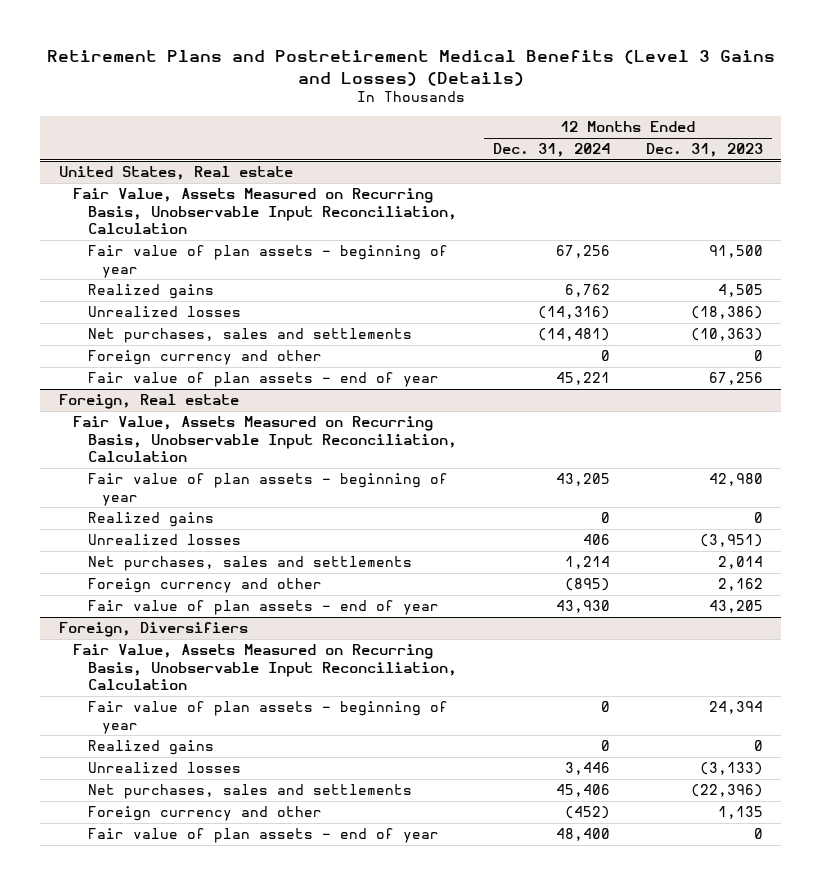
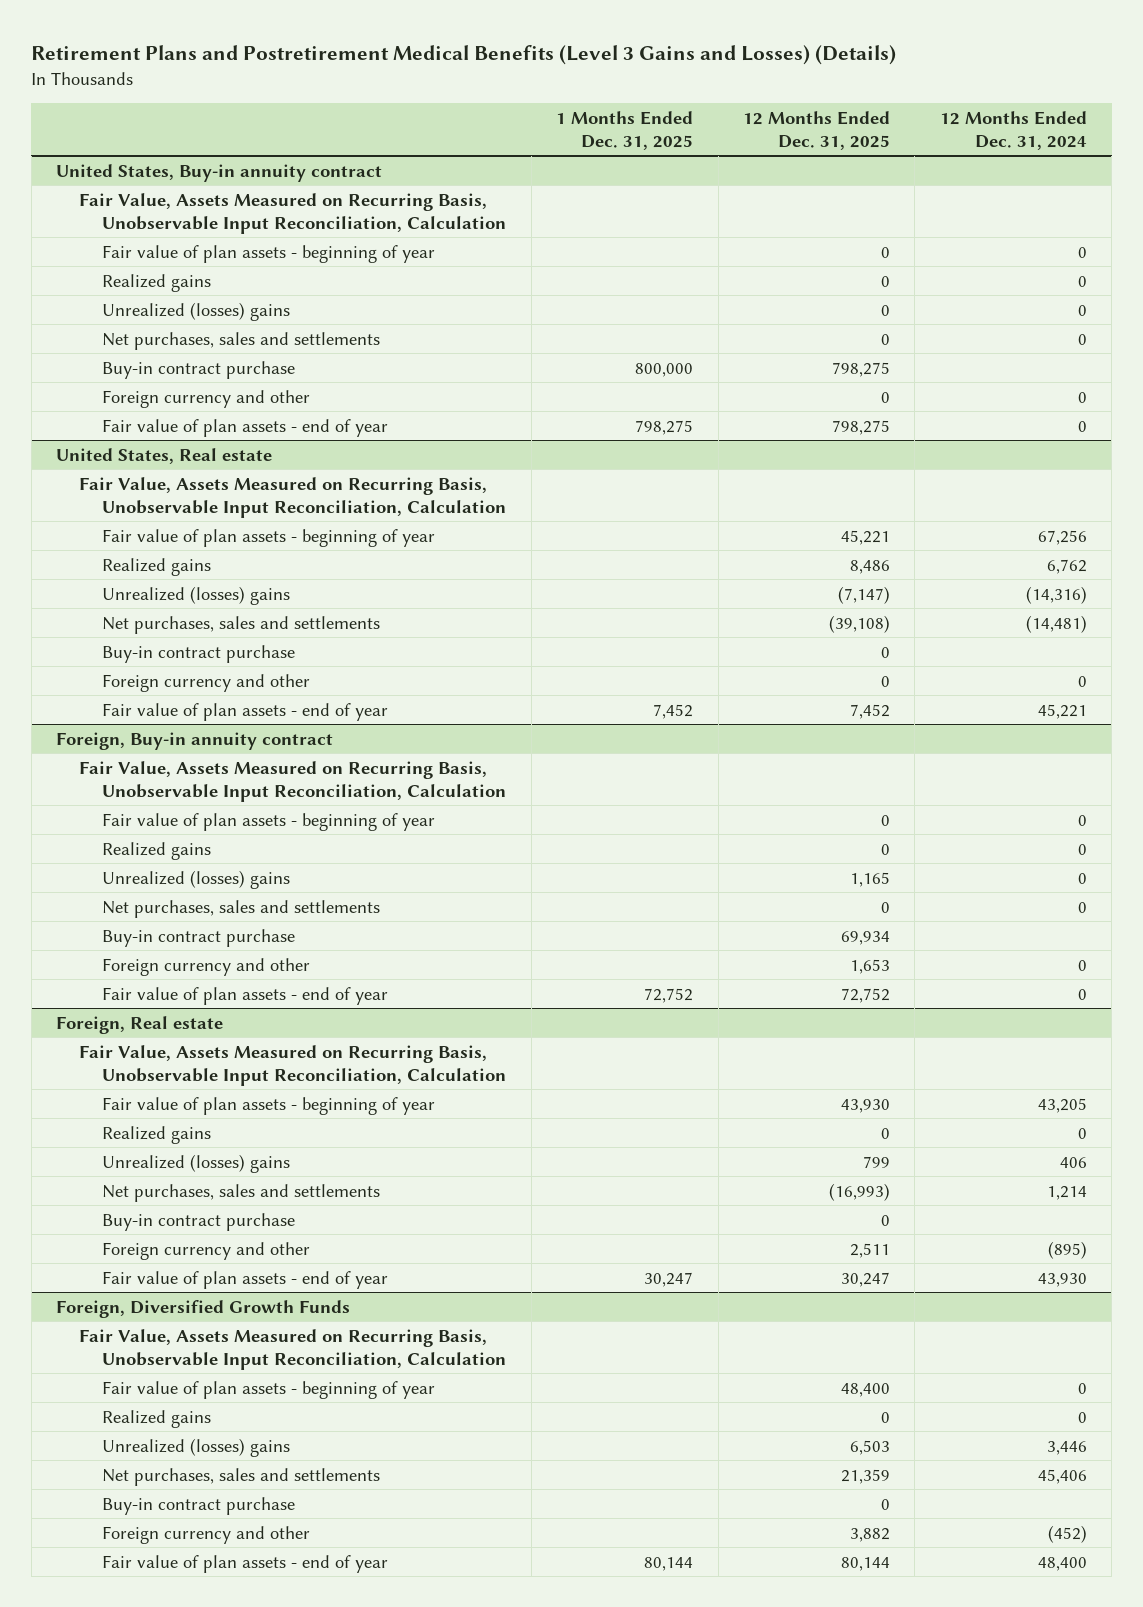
- | 12 Months Ended Dec. 31, 2024 | 12 Months Ended Dec. 31, 2023
+ | 1 Months Ended Dec. 31, 2025 | 12 Months Ended Dec. 31, 2025 | 12 Months Ended Dec. 31, 2024
+ United States, Buy-in annuity contract
+ Fair Value, Assets Measured on Recurring Basis, Unobservable Input Reconciliation, Calculation
+ Fair value of plan assets - beginning of year | | 0 | 0
+ Realized gains | | 0 | 0
+ Unrealized (losses) gains | | 0 | 0
+ Net purchases, sales and settlements | | 0 | 0
+ Buy-in contract purchase | 800,000 | 798,275 |
+ Foreign currency and other | | 0 | 0
+ Fair value of plan assets - end of year | 798,275 | 798,275 | 0
@ United States, Real estate
- Unrealized losses | (14,316) | (18,386)
+ Unrealized (losses) gains | | (7,147) | (14,316)
+ Buy-in contract purchase | | 0 |
+ Foreign, Buy-in annuity contract
+ Fair Value, Assets Measured on Recurring Basis, Unobservable Input Reconciliation, Calculation
+ Fair value of plan assets - beginning of year | | 0 | 0
+ Realized gains | | 0 | 0
+ Unrealized (losses) gains | | 1,165 | 0
+ Net purchases, sales and settlements | | 0 | 0
+ Buy-in contract purchase | | 69,934 |
+ Foreign currency and other | | 1,653 | 0
+ Fair value of plan assets - end of year | 72,752 | 72,752 | 0
@ Foreign, Real estate
- Unrealized losses | 406 | (3,951)
+ Unrealized (losses) gains | | 799 | 406
+ Buy-in contract purchase | | 0 |
- Foreign, Diversifiers
+ Foreign, Diversified Growth Funds
- Unrealized losses | 3,446 | (3,133)
+ Unrealized (losses) gains | | 6,503 | 3,446
+ Buy-in contract purchase | | 0 |

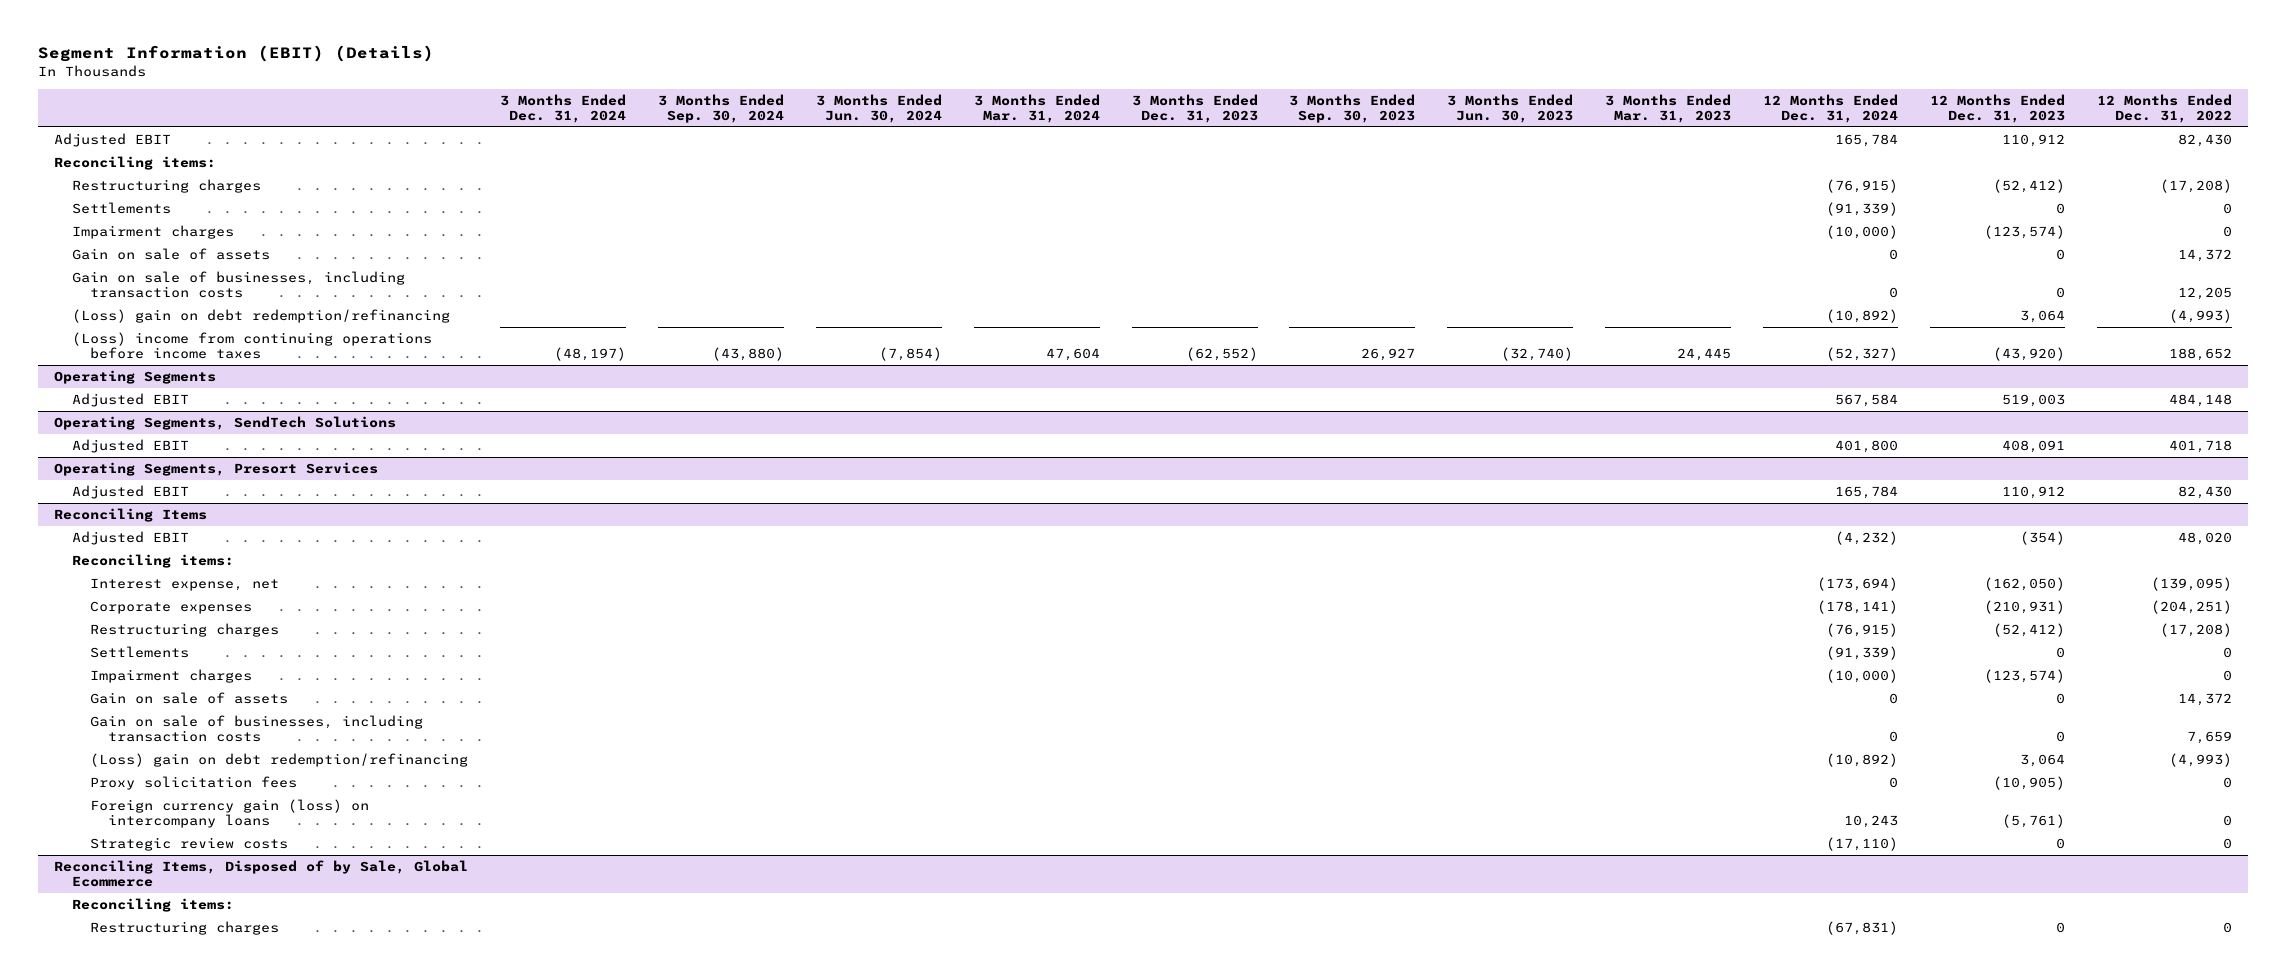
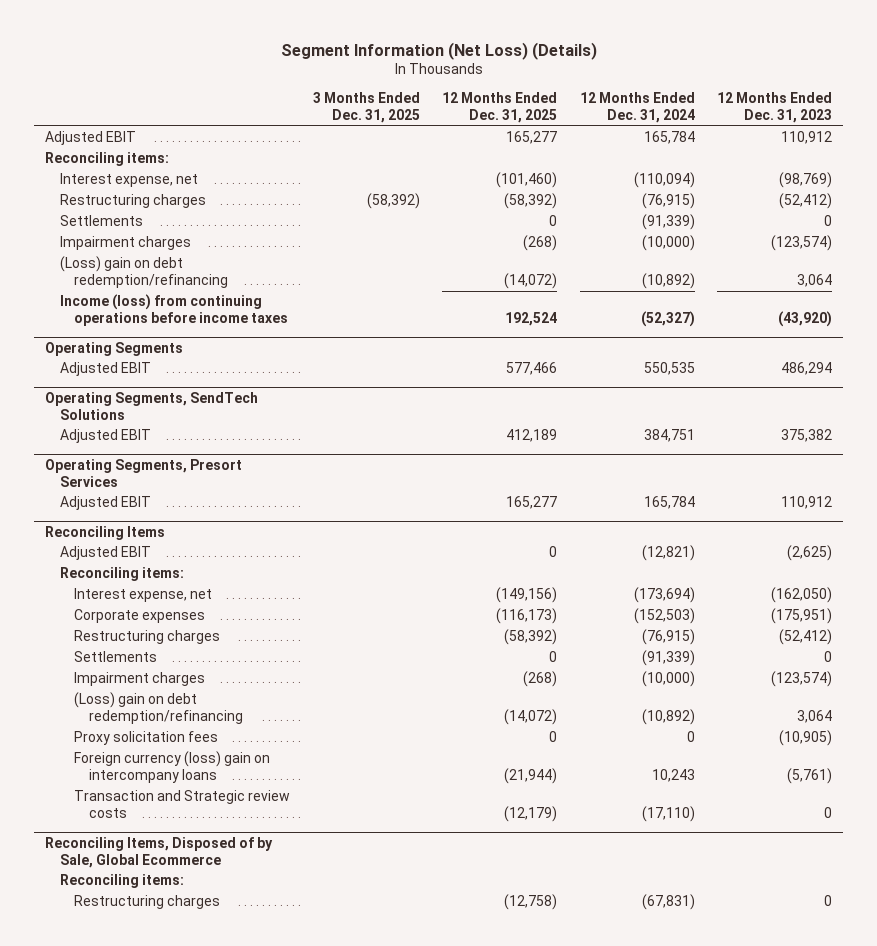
- Segment Information (EBIT) (Details)
+ Segment Information (Net Loss) (Details)
- | 3 Months Ended Dec. 31, 2024 | 3 Months Ended Sep. 30, 2024 | 3 Months Ended Jun. 30, 2024 | 3 Months Ended Mar. 31, 2024 | 3 Months Ended Dec. 31, 2023 | 3 Months Ended Sep. 30, 2023 | 3 Months Ended Jun. 30, 2023 | 3 Months Ended Mar. 31, 2023 | 12 Months Ended Dec. 31, 2024 | 12 Months Ended Dec. 31, 2023 | 12 Months Ended Dec. 31, 2022
+ | 3 Months Ended Dec. 31, 2025 | 12 Months Ended Dec. 31, 2025 | 12 Months Ended Dec. 31, 2024 | 12 Months Ended Dec. 31, 2023
+ Interest expense, net | | (101,460) | (110,094) | (98,769)
- Gain on sale of assets | | | | | | | | | 0 | 0 | 14,372
- Gain on sale of businesses, including transaction costs | | | | | | | | | 0 | 0 | 12,205
- (Loss) income from continuing operations before income taxes | (48,197) | (43,880) | (7,854) | 47,604 | (62,552) | 26,927 | (32,740) | 24,445 | (52,327) | (43,920) | 188,652
+ Income (loss) from continuing operations before income taxes | | 192,524 | (52,327) | (43,920)
@ Operating Segments
- Adjusted EBIT | | | | | | | | | 567,584 | 519,003 | 484,148
+ Adjusted EBIT | | 577,466 | 550,535 | 486,294
@ Operating Segments, SendTech Solutions
- Adjusted EBIT | | | | | | | | | 401,800 | 408,091 | 401,718
+ Adjusted EBIT | | 412,189 | 384,751 | 375,382
@ Reconciling Items
- Adjusted EBIT | | | | | | | | | (4,232) | (354) | 48,020
+ Adjusted EBIT | | 0 | (12,821) | (2,625)
- Corporate expenses | | | | | | | | | (178,141) | (210,931) | (204,251)
+ Corporate expenses | | (116,173) | (152,503) | (175,951)
- Gain on sale of assets | | | | | | | | | 0 | 0 | 14,372
- Gain on sale of businesses, including transaction costs | | | | | | | | | 0 | 0 | 7,659
- Foreign currency gain (loss) on intercompany loans | | | | | | | | | 10,243 | (5,761) | 0
- Strategic review costs | | | | | | | | | (17,110) | 0 | 0
+ Foreign currency (loss) gain on intercompany loans | | (21,944) | 10,243 | (5,761)
+ Transaction and Strategic review costs | | (12,179) | (17,110) | 0

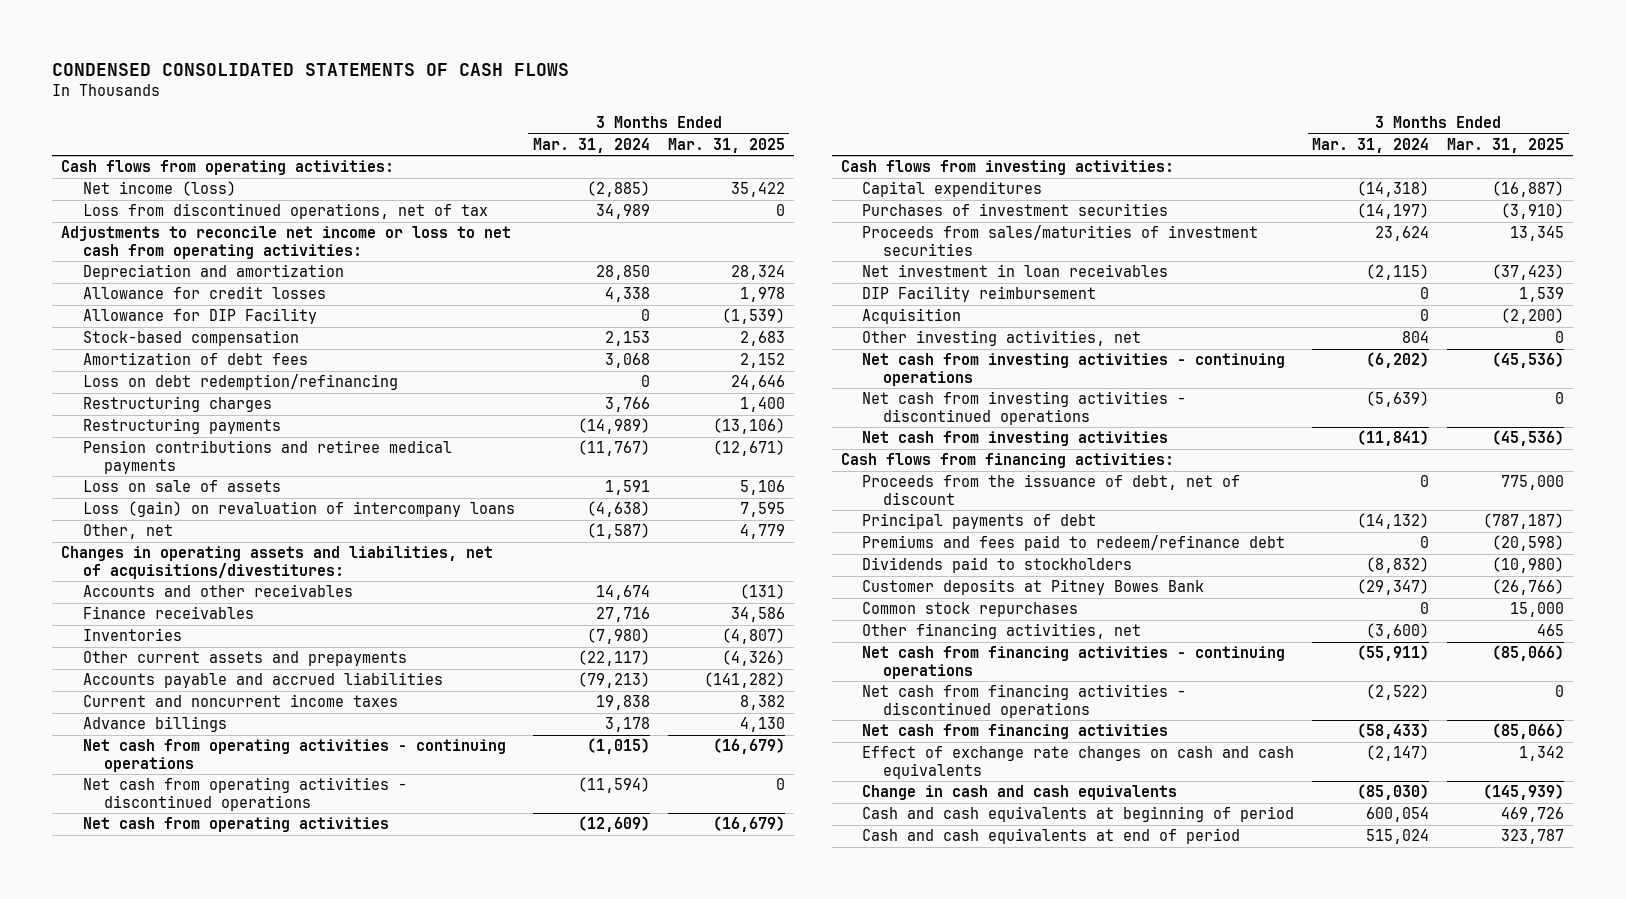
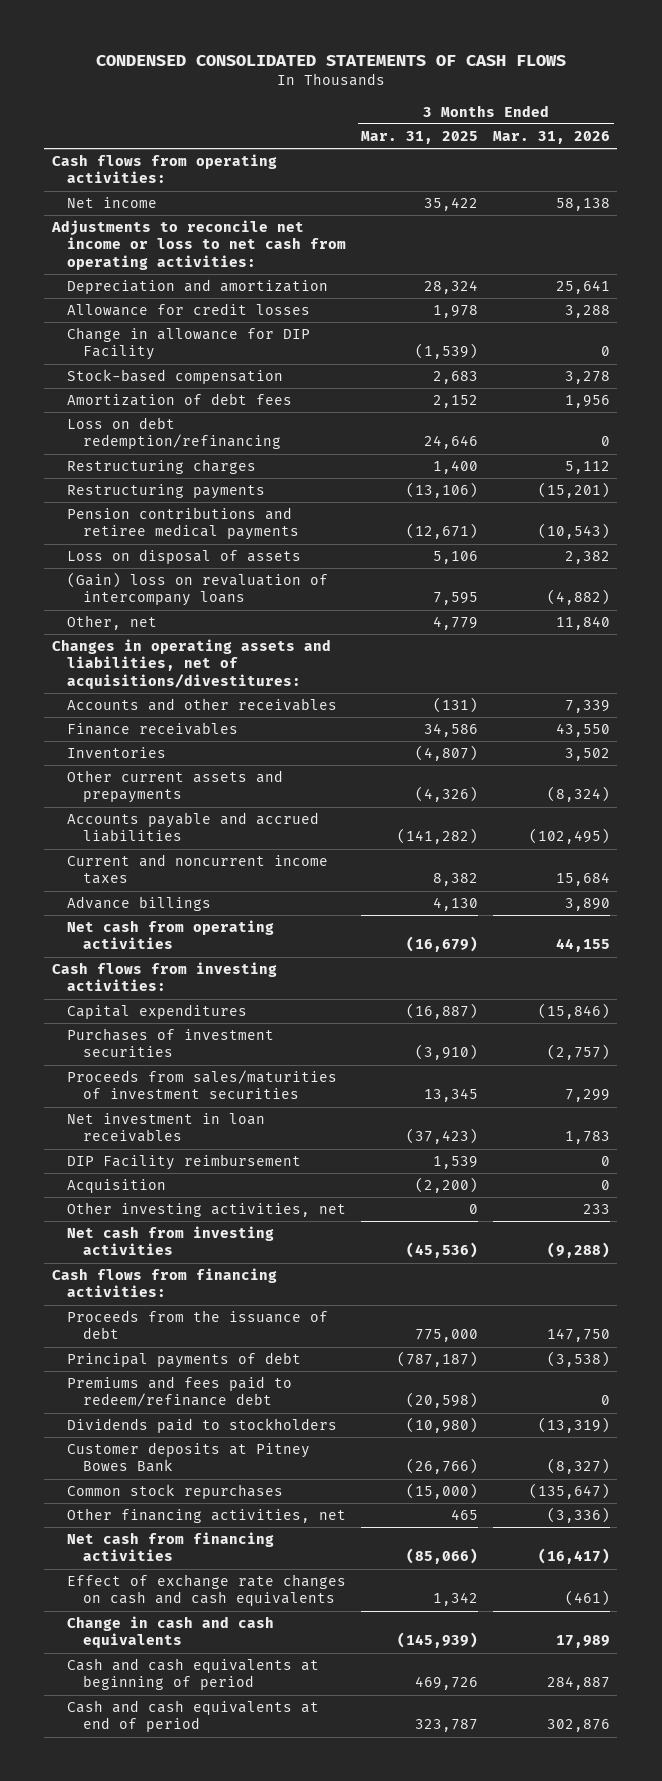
- | 3 Months Ended Mar. 31, 2024 | 3 Months Ended Mar. 31, 2025
+ | 3 Months Ended Mar. 31, 2025 | 3 Months Ended Mar. 31, 2026
- Net income (loss) | (2,885) | 35,422
- Loss from discontinued operations, net of tax | 34,989 | 0
+ Net income | 35,422 | 58,138
- Allowance for DIP Facility | 0 | (1,539)
+ Change in allowance for DIP Facility | (1,539) | 0
- Loss on sale of assets | 1,591 | 5,106
- Loss (gain) on revaluation of intercompany loans | (4,638) | 7,595
+ Loss on disposal of assets | 5,106 | 2,382
+ (Gain) loss on revaluation of intercompany loans | 7,595 | (4,882)
- Net cash from operating activities - continuing operations | (1,015) | (16,679)
- Net cash from operating activities - discontinued operations | (11,594) | 0
- Net cash from investing activities - continuing operations | (6,202) | (45,536)
- Net cash from investing activities - discontinued operations | (5,639) | 0
- Proceeds from the issuance of debt, net of discount | 0 | 775,000
+ Proceeds from the issuance of debt | 775,000 | 147,750
- Common stock repurchases | 0 | 15,000
+ Common stock repurchases | (15,000) | (135,647)
- Net cash from financing activities - continuing operations | (55,911) | (85,066)
- Net cash from financing activities - discontinued operations | (2,522) | 0

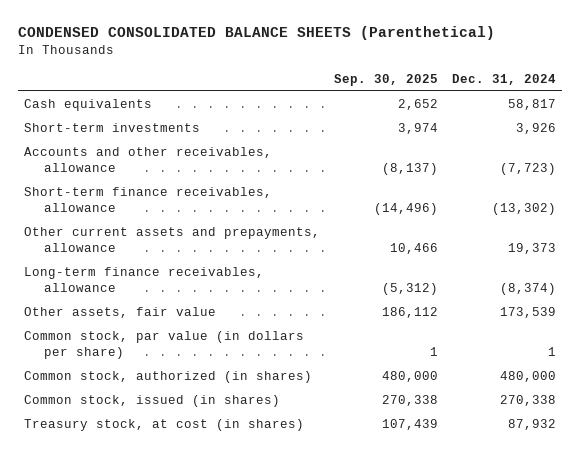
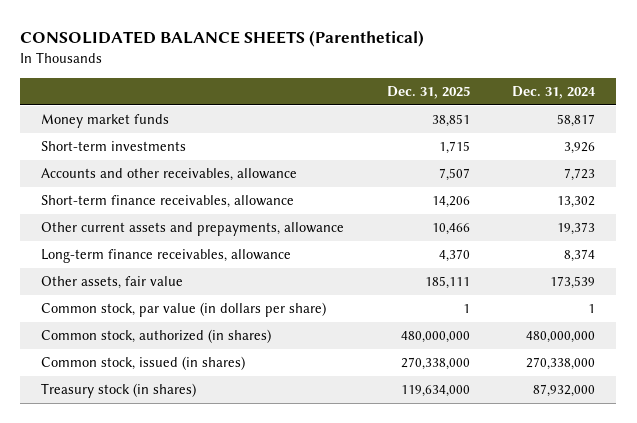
- CONDENSED CONSOLIDATED BALANCE SHEETS (Parenthetical)
+ CONSOLIDATED BALANCE SHEETS (Parenthetical)
- | Sep. 30, 2025 | Dec. 31, 2024
+ | Dec. 31, 2025 | Dec. 31, 2024
- Cash equivalents | 2,652 | 58,817
+ Money market funds | 38,851 | 58,817
- Accounts and other receivables, allowance | (8,137) | (7,723)
- Short-term finance receivables, allowance | (14,496) | (13,302)
+ Accounts and other receivables, allowance | 7,507 | 7,723
+ Short-term finance receivables, allowance | 14,206 | 13,302
- Long-term finance receivables, allowance | (5,312) | (8,374)
+ Long-term finance receivables, allowance | 4,370 | 8,374
- Common stock, authorized (in shares) | 480,000 | 480,000
- Common stock, issued (in shares) | 270,338 | 270,338
- Treasury stock, at cost (in shares) | 107,439 | 87,932
+ Common stock, authorized (in shares) | 480,000,000 | 480,000,000
+ Common stock, issued (in shares) | 270,338,000 | 270,338,000
+ Treasury stock (in shares) | 119,634,000 | 87,932,000

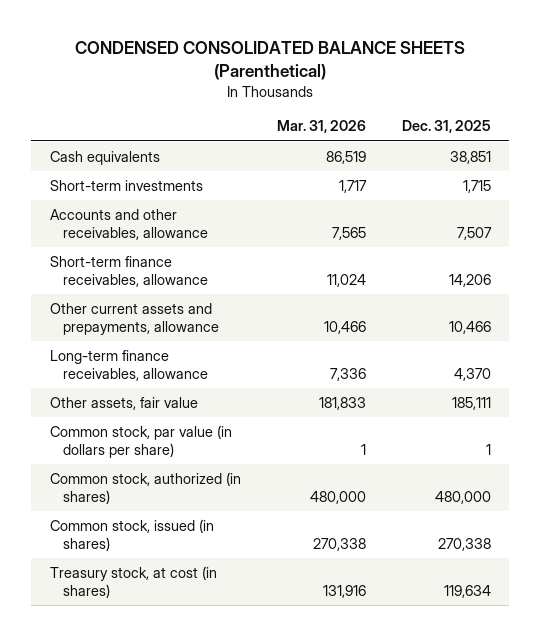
- CONSOLIDATED BALANCE SHEETS (Parenthetical)
+ CONDENSED CONSOLIDATED BALANCE SHEETS (Parenthetical)
- | Dec. 31, 2025 | Dec. 31, 2024
+ | Mar. 31, 2026 | Dec. 31, 2025
- Money market funds | 38,851 | 58,817
+ Cash equivalents | 86,519 | 38,851
- Common stock, authorized (in shares) | 480,000,000 | 480,000,000
- Common stock, issued (in shares) | 270,338,000 | 270,338,000
- Treasury stock (in shares) | 119,634,000 | 87,932,000
+ Common stock, authorized (in shares) | 480,000 | 480,000
+ Common stock, issued (in shares) | 270,338 | 270,338
+ Treasury stock, at cost (in shares) | 131,916 | 119,634

